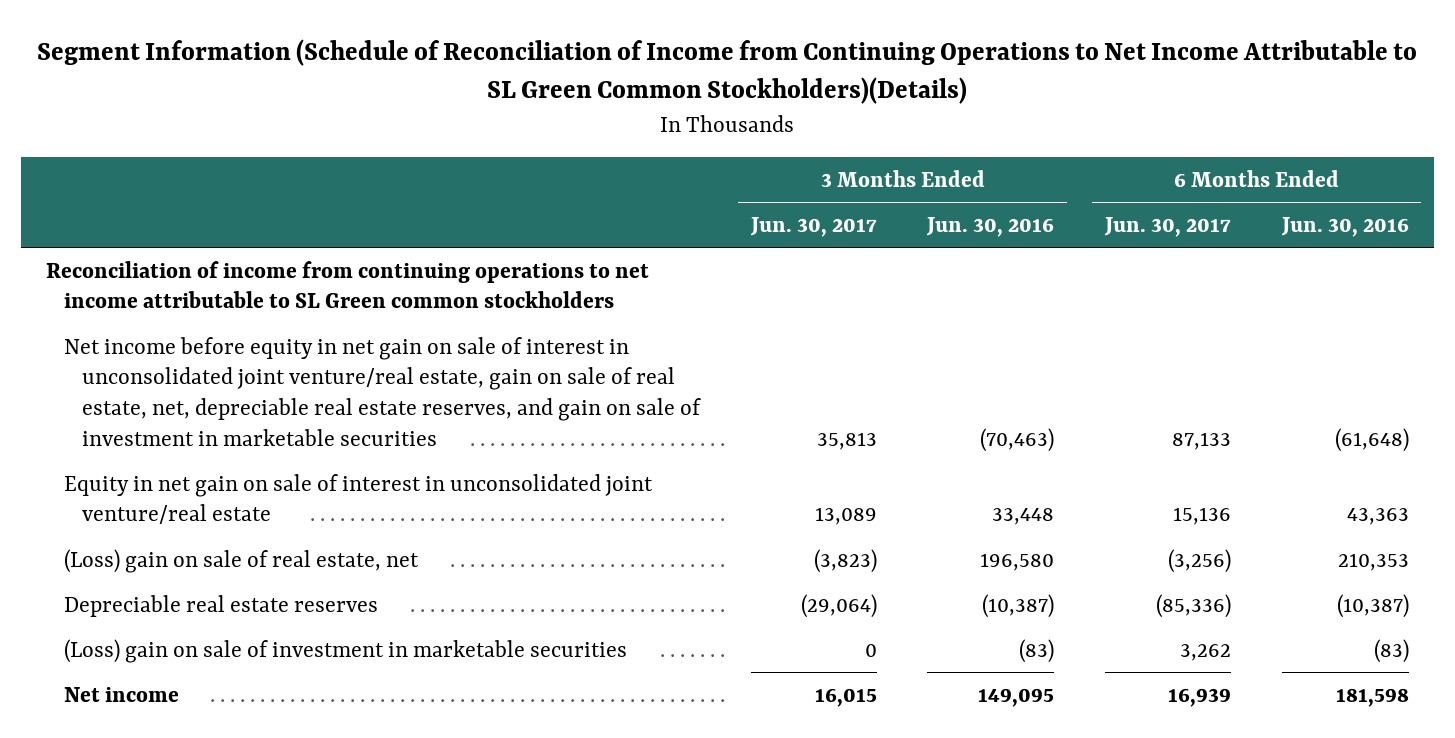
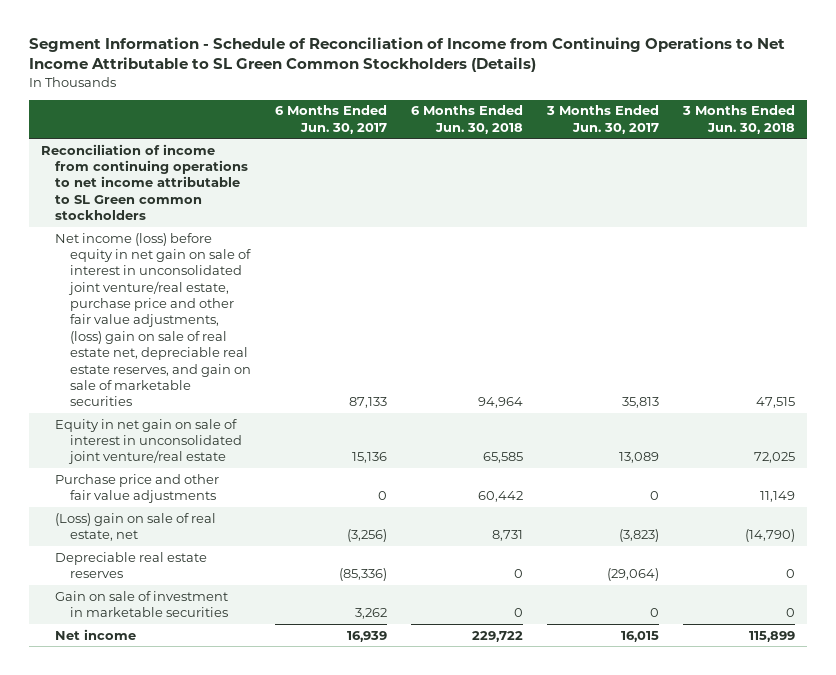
- Segment Information (Schedule of Reconciliation of Income from Continuing Operations to Net Income Attributable to SL Green Common Stockholders)(Details)
+ Segment Information - Schedule of Reconciliation of Income from Continuing Operations to Net Income Attributable to SL Green Common Stockholders (Details)
- | 3 Months Ended Jun. 30, 2017 | 3 Months Ended Jun. 30, 2016 | 6 Months Ended Jun. 30, 2017 | 6 Months Ended Jun. 30, 2016
+ | 6 Months Ended Jun. 30, 2017 | 6 Months Ended Jun. 30, 2018 | 3 Months Ended Jun. 30, 2017 | 3 Months Ended Jun. 30, 2018
- Net income before equity in net gain on sale of interest in unconsolidated joint venture/real estate, gain on sale of real estate, net, depreciable real estate reserves, and gain on sale of investment in marketable securities | 35,813 | (70,463) | 87,133 | (61,648)
+ Net income (loss) before equity in net gain on sale of interest in unconsolidated joint venture/real estate, purchase price and other fair value adjustments, (loss) gain on sale of real estate net, depreciable real estate reserves, and gain on sale of marketable securities | 87,133 | 94,964 | 35,813 | 47,515
+ Purchase price and other fair value adjustments | 0 | 60,442 | 0 | 11,149
- (Loss) gain on sale of investment in marketable securities | 0 | (83) | 3,262 | (83)
+ Gain on sale of investment in marketable securities | 3,262 | 0 | 0 | 0

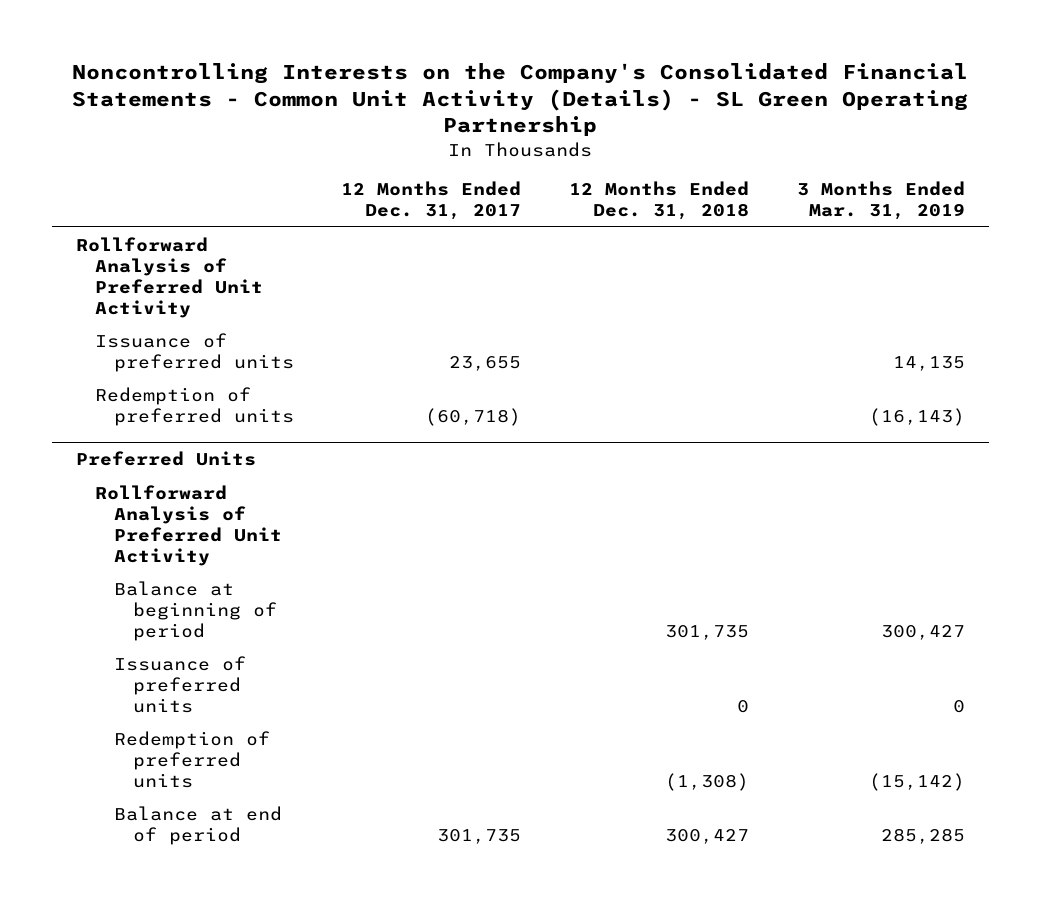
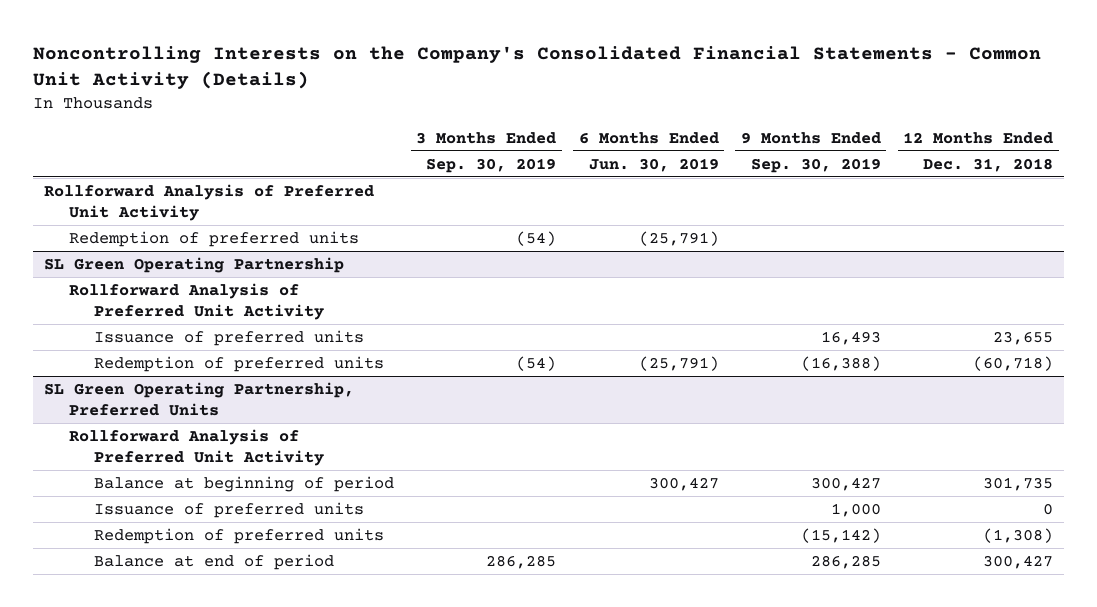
- Noncontrolling Interests on the Company's Consolidated Financial Statements - Common Unit Activity (Details) - SL Green Operating Partnership
+ Noncontrolling Interests on the Company's Consolidated Financial Statements - Common Unit Activity (Details)
- | 12 Months Ended Dec. 31, 2017 | 12 Months Ended Dec. 31, 2018 | 3 Months Ended Mar. 31, 2019
+ | 3 Months Ended Sep. 30, 2019 | 6 Months Ended Jun. 30, 2019 | 9 Months Ended Sep. 30, 2019 | 12 Months Ended Dec. 31, 2018
- Issuance of preferred units | 23,655 | | 14,135
- Preferred Units
+ SL Green Operating Partnership
+ Issuance of preferred units | | | 16,493 | 23,655
+ Redemption of preferred units | (54) | (25,791) | (16,388) | (60,718)
+ SL Green Operating Partnership, Preferred Units
+ Rollforward Analysis of Preferred Unit Activity

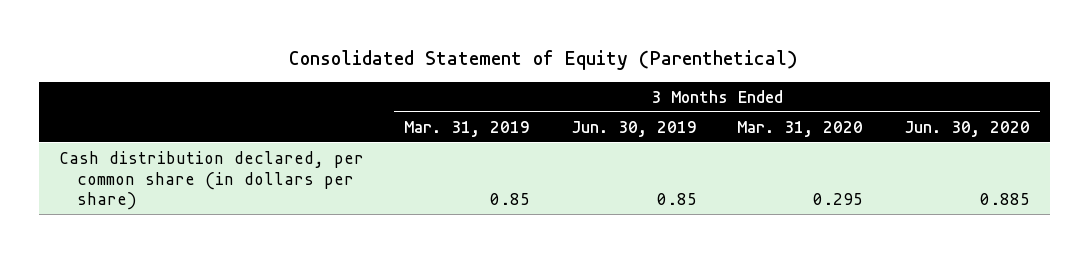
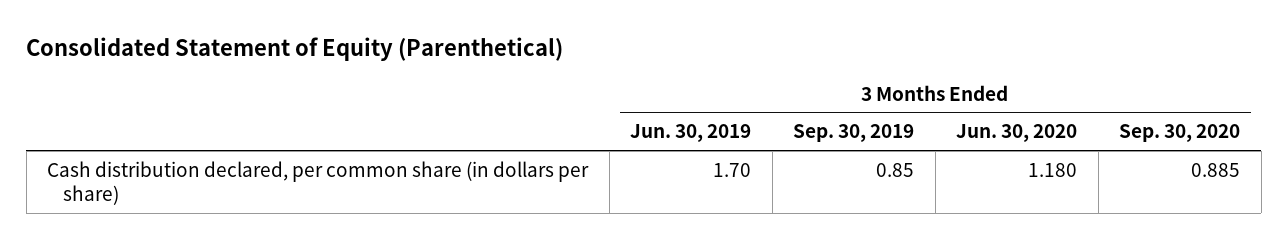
- | 3 Months Ended Mar. 31, 2019 | 3 Months Ended Jun. 30, 2019 | 3 Months Ended Mar. 31, 2020 | 3 Months Ended Jun. 30, 2020
+ | 3 Months Ended Jun. 30, 2019 | 3 Months Ended Sep. 30, 2019 | 3 Months Ended Jun. 30, 2020 | 3 Months Ended Sep. 30, 2020
- Cash distribution declared, per common share (in dollars per share) | 0.85 | 0.85 | 0.295 | 0.885
+ Cash distribution declared, per common share (in dollars per share) | 1.70 | 0.85 | 1.180 | 0.885

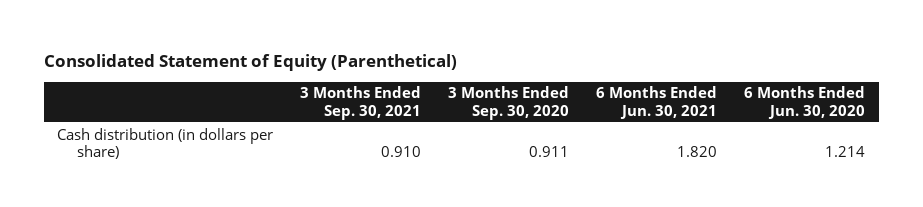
- | 3 Months Ended Jun. 30, 2019 | 3 Months Ended Sep. 30, 2019 | 3 Months Ended Jun. 30, 2020 | 3 Months Ended Sep. 30, 2020
+ | 3 Months Ended Sep. 30, 2021 | 3 Months Ended Sep. 30, 2020 | 6 Months Ended Jun. 30, 2021 | 6 Months Ended Jun. 30, 2020
- Cash distribution declared, per common share (in dollars per share) | 1.70 | 0.85 | 1.180 | 0.885
+ Cash distribution (in dollars per share) | 0.910 | 0.911 | 1.820 | 1.214

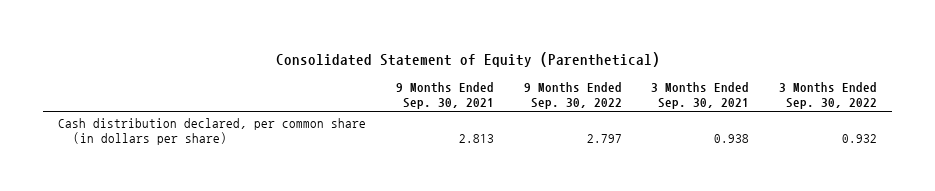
- | 3 Months Ended Sep. 30, 2021 | 3 Months Ended Sep. 30, 2020 | 6 Months Ended Jun. 30, 2021 | 6 Months Ended Jun. 30, 2020
+ | 9 Months Ended Sep. 30, 2021 | 9 Months Ended Sep. 30, 2022 | 3 Months Ended Sep. 30, 2021 | 3 Months Ended Sep. 30, 2022
- Cash distribution (in dollars per share) | 0.910 | 0.911 | 1.820 | 1.214
+ Cash distribution declared, per common share (in dollars per share) | 2.813 | 2.797 | 0.938 | 0.932

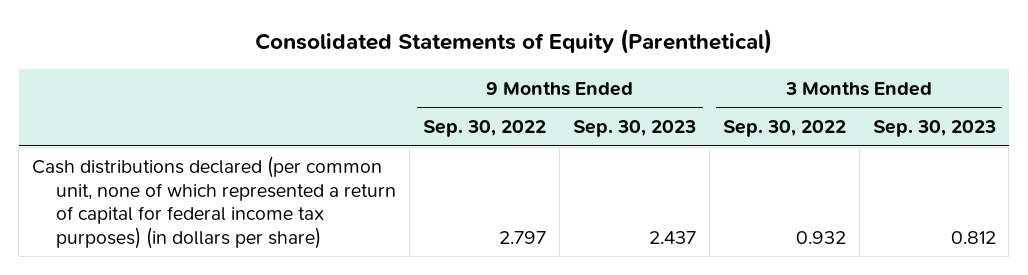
- Consolidated Statement of Equity (Parenthetical)
+ Consolidated Statements of Equity (Parenthetical)
- | 9 Months Ended Sep. 30, 2021 | 9 Months Ended Sep. 30, 2022 | 3 Months Ended Sep. 30, 2021 | 3 Months Ended Sep. 30, 2022
+ | 9 Months Ended Sep. 30, 2022 | 9 Months Ended Sep. 30, 2023 | 3 Months Ended Sep. 30, 2022 | 3 Months Ended Sep. 30, 2023
- Cash distribution declared, per common share (in dollars per share) | 2.813 | 2.797 | 0.938 | 0.932
+ Cash distributions declared (per common unit, none of which represented a return of capital for federal income tax purposes) (in dollars per share) | 2.797 | 2.437 | 0.932 | 0.812

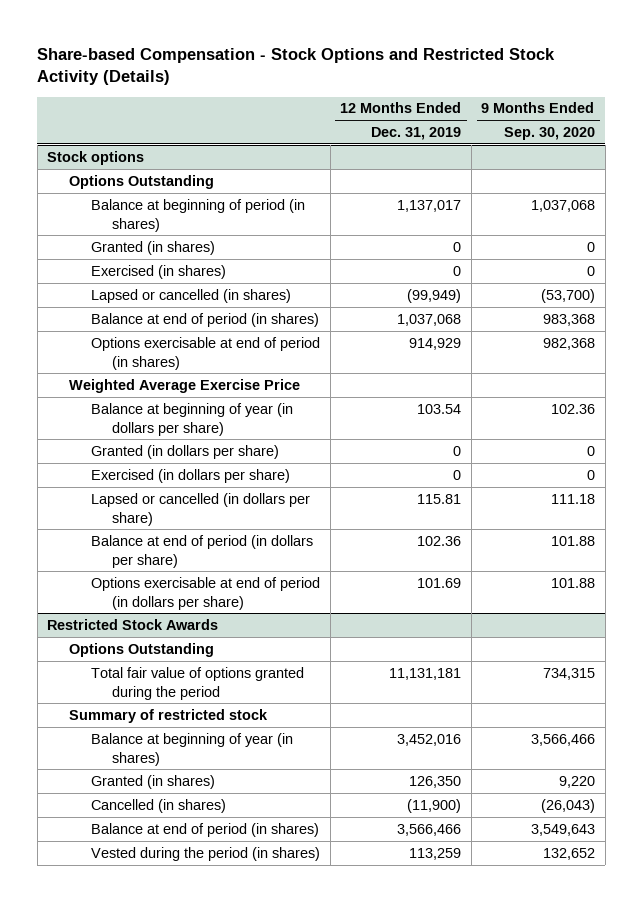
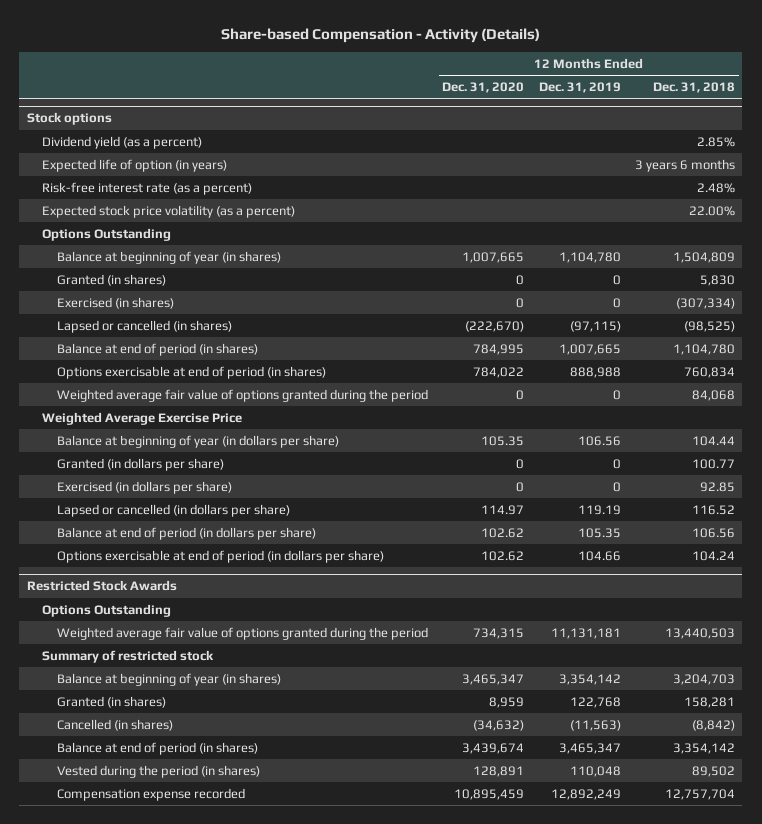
- Share-based Compensation - Stock Options and Restricted Stock Activity (Details)
+ Share-based Compensation - Activity (Details)
- | 12 Months Ended Dec. 31, 2019 | 9 Months Ended Sep. 30, 2020
+ | 12 Months Ended Dec. 31, 2020 | 12 Months Ended Dec. 31, 2019 | 12 Months Ended Dec. 31, 2018
@ Stock options
+ Dividend yield (as a percent) | | | 2.85%
+ Expected life of option (in years) | | | 3 years 6 months
+ Risk-free interest rate (as a percent) | | | 2.48%
+ Expected stock price volatility (as a percent) | | | 22.00%
- Balance at beginning of period (in shares) | 1,137,017 | 1,037,068
+ Balance at beginning of year (in shares) | 1,007,665 | 1,104,780 | 1,504,809
- Lapsed or cancelled (in shares) | (99,949) | (53,700)
- Balance at end of period (in shares) | 1,037,068 | 983,368
- Options exercisable at end of period (in shares) | 914,929 | 982,368
+ Lapsed or cancelled (in shares) | (222,670) | (97,115) | (98,525)
+ Balance at end of period (in shares) | 784,995 | 1,007,665 | 1,104,780
+ Options exercisable at end of period (in shares) | 784,022 | 888,988 | 760,834
+ Weighted average fair value of options granted during the period | 0 | 0 | 84,068
- Balance at beginning of year (in dollars per share) | 103.54 | 102.36
+ Balance at beginning of year (in dollars per share) | 105.35 | 106.56 | 104.44
- Lapsed or cancelled (in dollars per share) | 115.81 | 111.18
- Balance at end of period (in dollars per share) | 102.36 | 101.88
- Options exercisable at end of period (in dollars per share) | 101.69 | 101.88
+ Lapsed or cancelled (in dollars per share) | 114.97 | 119.19 | 116.52
+ Balance at end of period (in dollars per share) | 102.62 | 105.35 | 106.56
+ Options exercisable at end of period (in dollars per share) | 102.62 | 104.66 | 104.24
@ Restricted Stock Awards
- Total fair value of options granted during the period | 11,131,181 | 734,315
+ Weighted average fair value of options granted during the period | 734,315 | 11,131,181 | 13,440,503
- Balance at beginning of year (in shares) | 3,452,016 | 3,566,466
- Granted (in shares) | 126,350 | 9,220
- Cancelled (in shares) | (11,900) | (26,043)
- Balance at end of period (in shares) | 3,566,466 | 3,549,643
- Vested during the period (in shares) | 113,259 | 132,652
+ Balance at beginning of year (in shares) | 3,465,347 | 3,354,142 | 3,204,703
+ Granted (in shares) | 8,959 | 122,768 | 158,281
+ Cancelled (in shares) | (34,632) | (11,563) | (8,842)
+ Balance at end of period (in shares) | 3,439,674 | 3,465,347 | 3,354,142
+ Vested during the period (in shares) | 128,891 | 110,048 | 89,502
+ Compensation expense recorded | 10,895,459 | 12,892,249 | 12,757,704

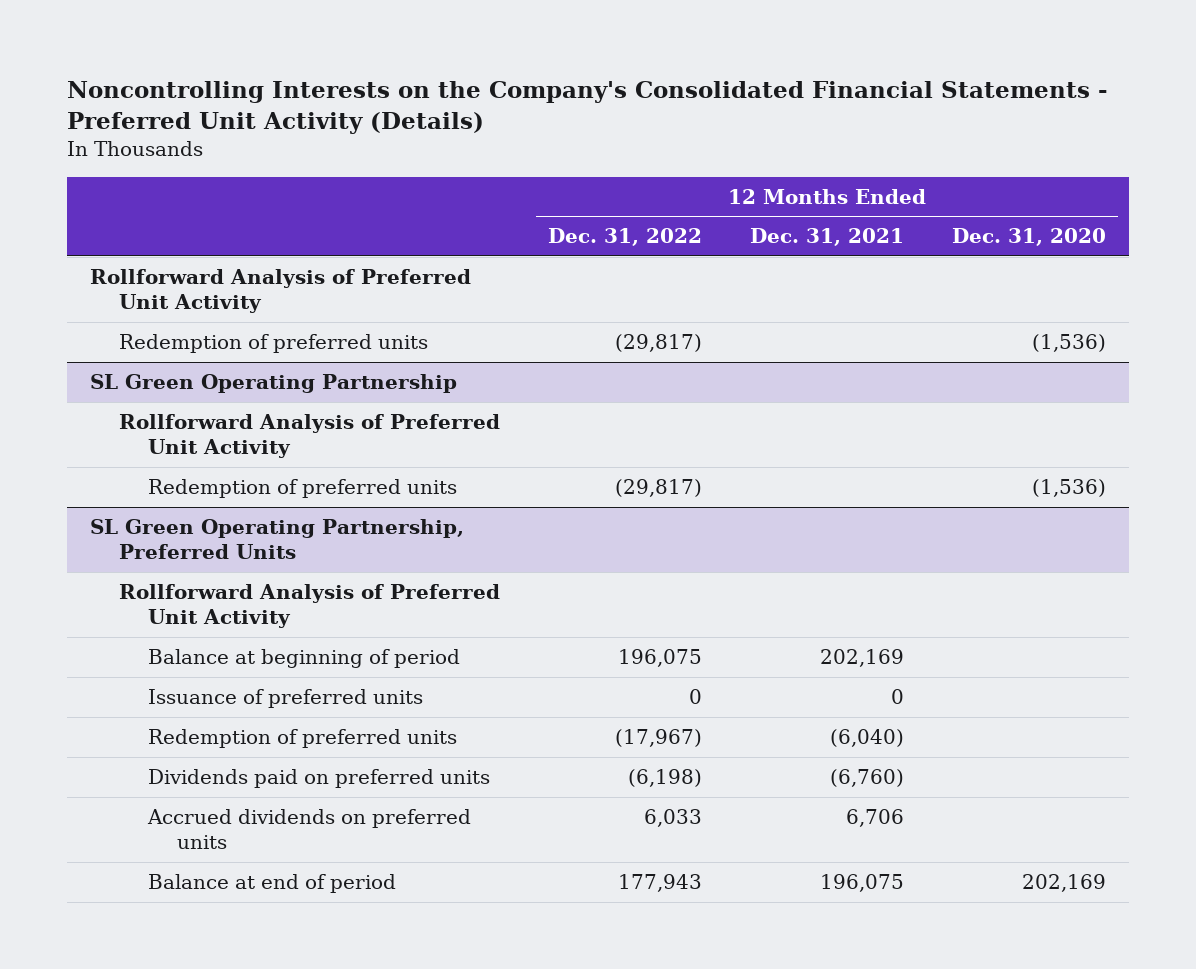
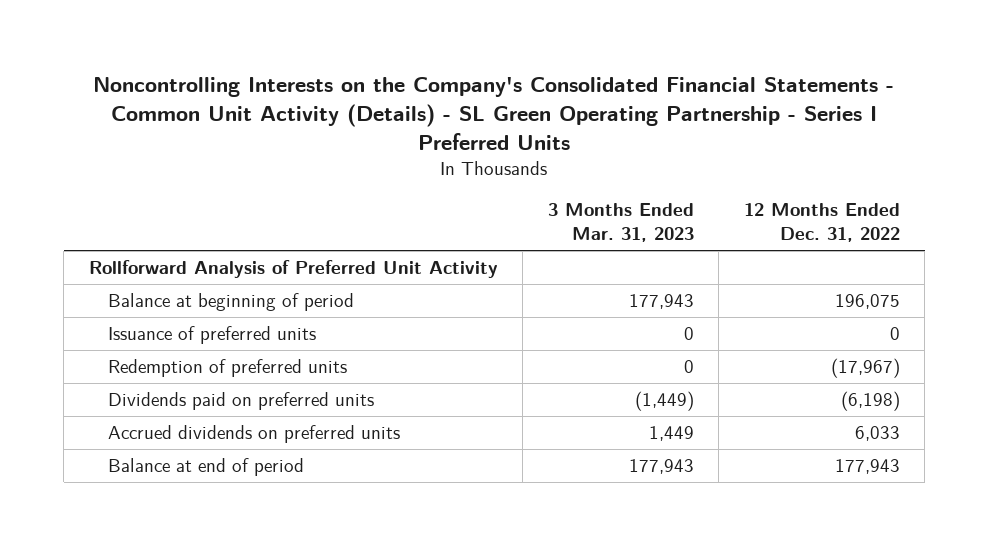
- Noncontrolling Interests on the Company's Consolidated Financial Statements - Preferred Unit Activity (Details)
+ Noncontrolling Interests on the Company's Consolidated Financial Statements - Common Unit Activity (Details) - SL Green Operating Partnership - Series I Preferred Units
- | 12 Months Ended Dec. 31, 2022 | 12 Months Ended Dec. 31, 2021 | 12 Months Ended Dec. 31, 2020
+ | 3 Months Ended Mar. 31, 2023 | 12 Months Ended Dec. 31, 2022
- Redemption of preferred units | (29,817) | | (1,536)
- SL Green Operating Partnership
- Rollforward Analysis of Preferred Unit Activity
- Redemption of preferred units | (29,817) | | (1,536)
- SL Green Operating Partnership, Preferred Units
- Rollforward Analysis of Preferred Unit Activity

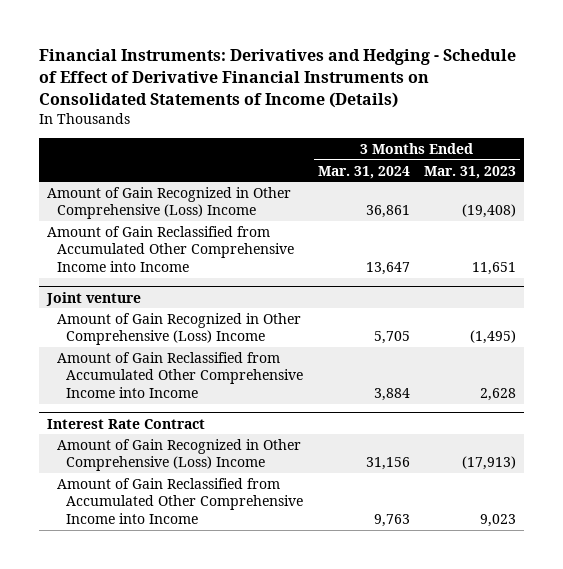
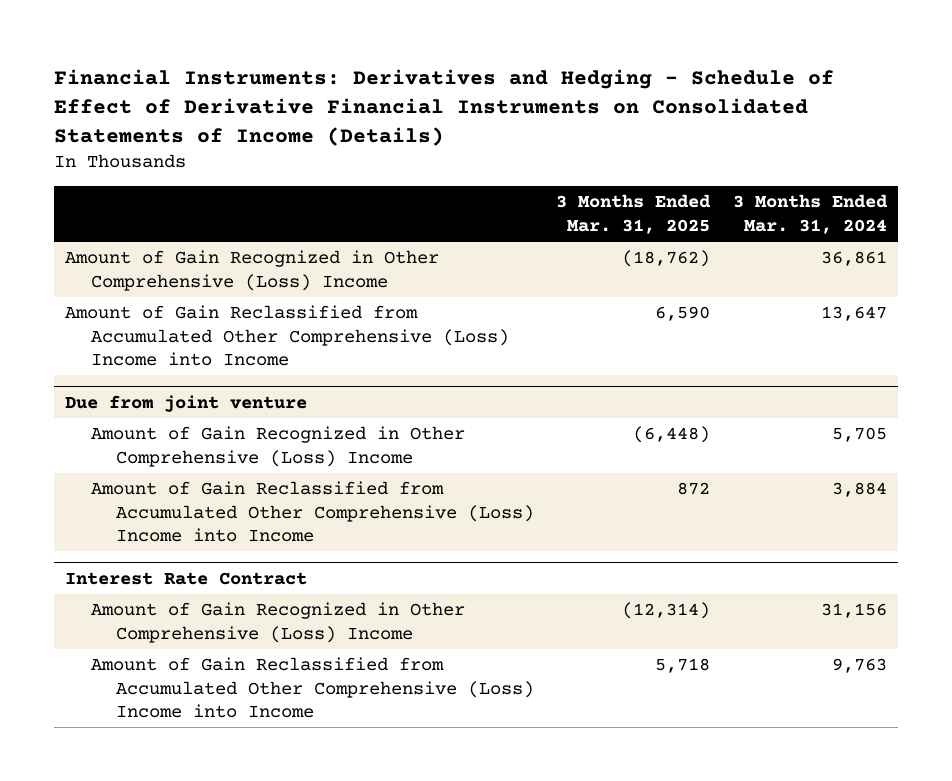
- | 3 Months Ended Mar. 31, 2024 | 3 Months Ended Mar. 31, 2023
+ | 3 Months Ended Mar. 31, 2025 | 3 Months Ended Mar. 31, 2024
- Amount of Gain Reclassified from Accumulated Other Comprehensive Income into Income | 13,647 | 11,651
- Joint venture
+ Amount of Gain Reclassified from Accumulated Other Comprehensive (Loss) Income into Income | 6,590 | 13,647
+ Due from joint venture
- Amount of Gain Reclassified from Accumulated Other Comprehensive Income into Income | 3,884 | 2,628
+ Amount of Gain Reclassified from Accumulated Other Comprehensive (Loss) Income into Income | 872 | 3,884
@ Interest Rate Contract
- Amount of Gain Reclassified from Accumulated Other Comprehensive Income into Income | 9,763 | 9,023
+ Amount of Gain Reclassified from Accumulated Other Comprehensive (Loss) Income into Income | 5,718 | 9,763

